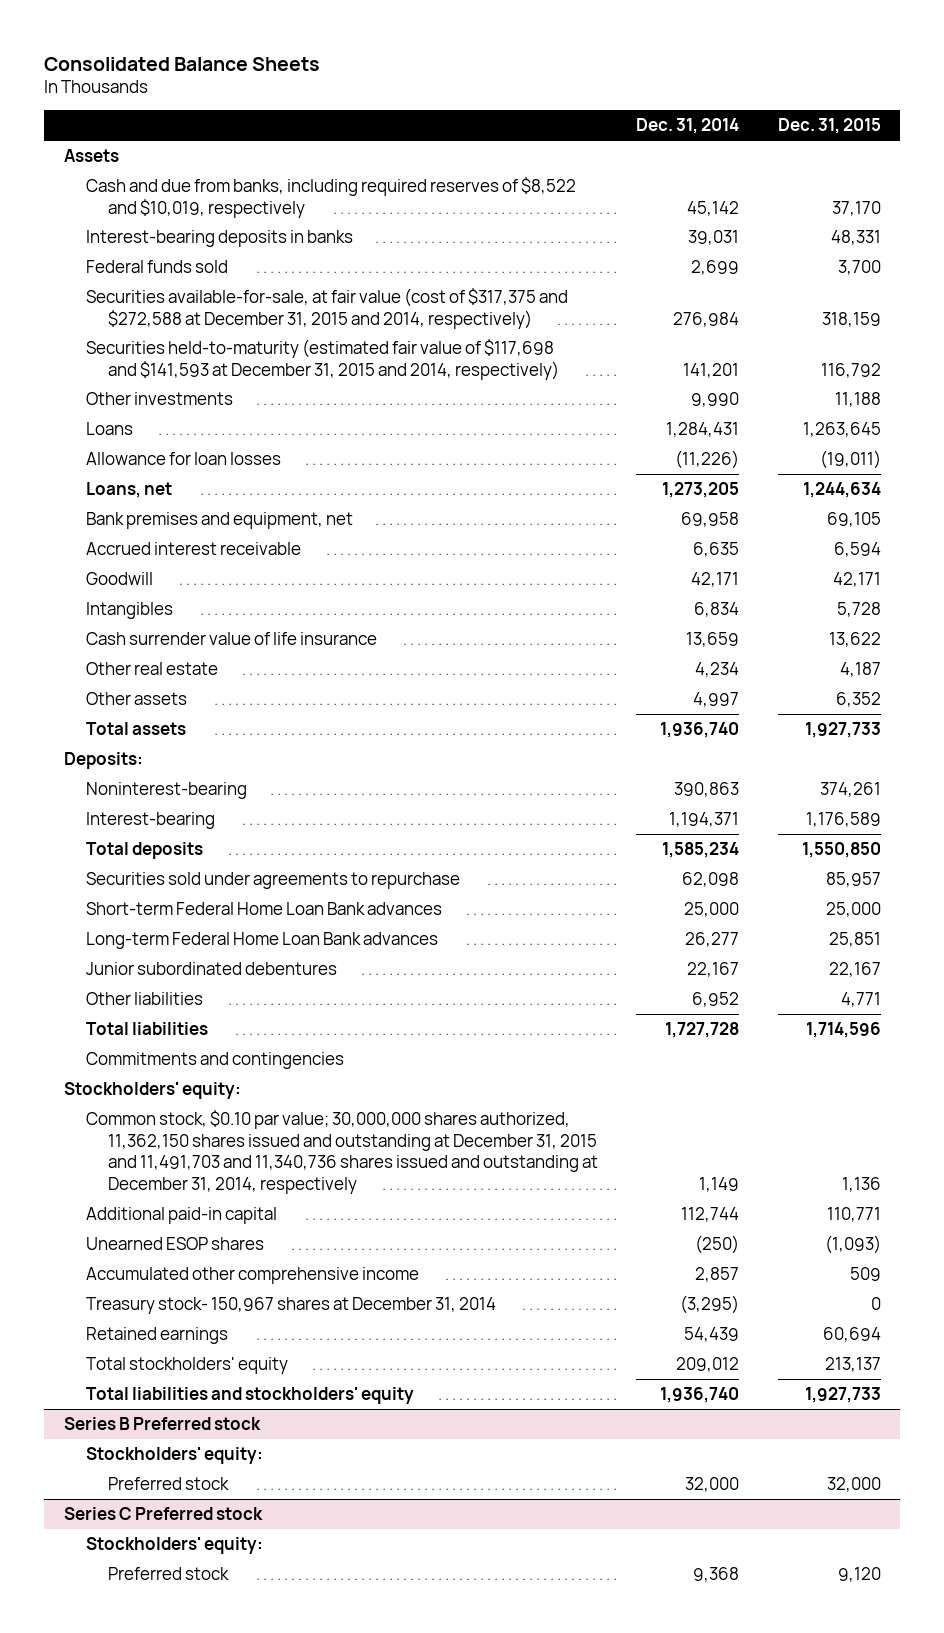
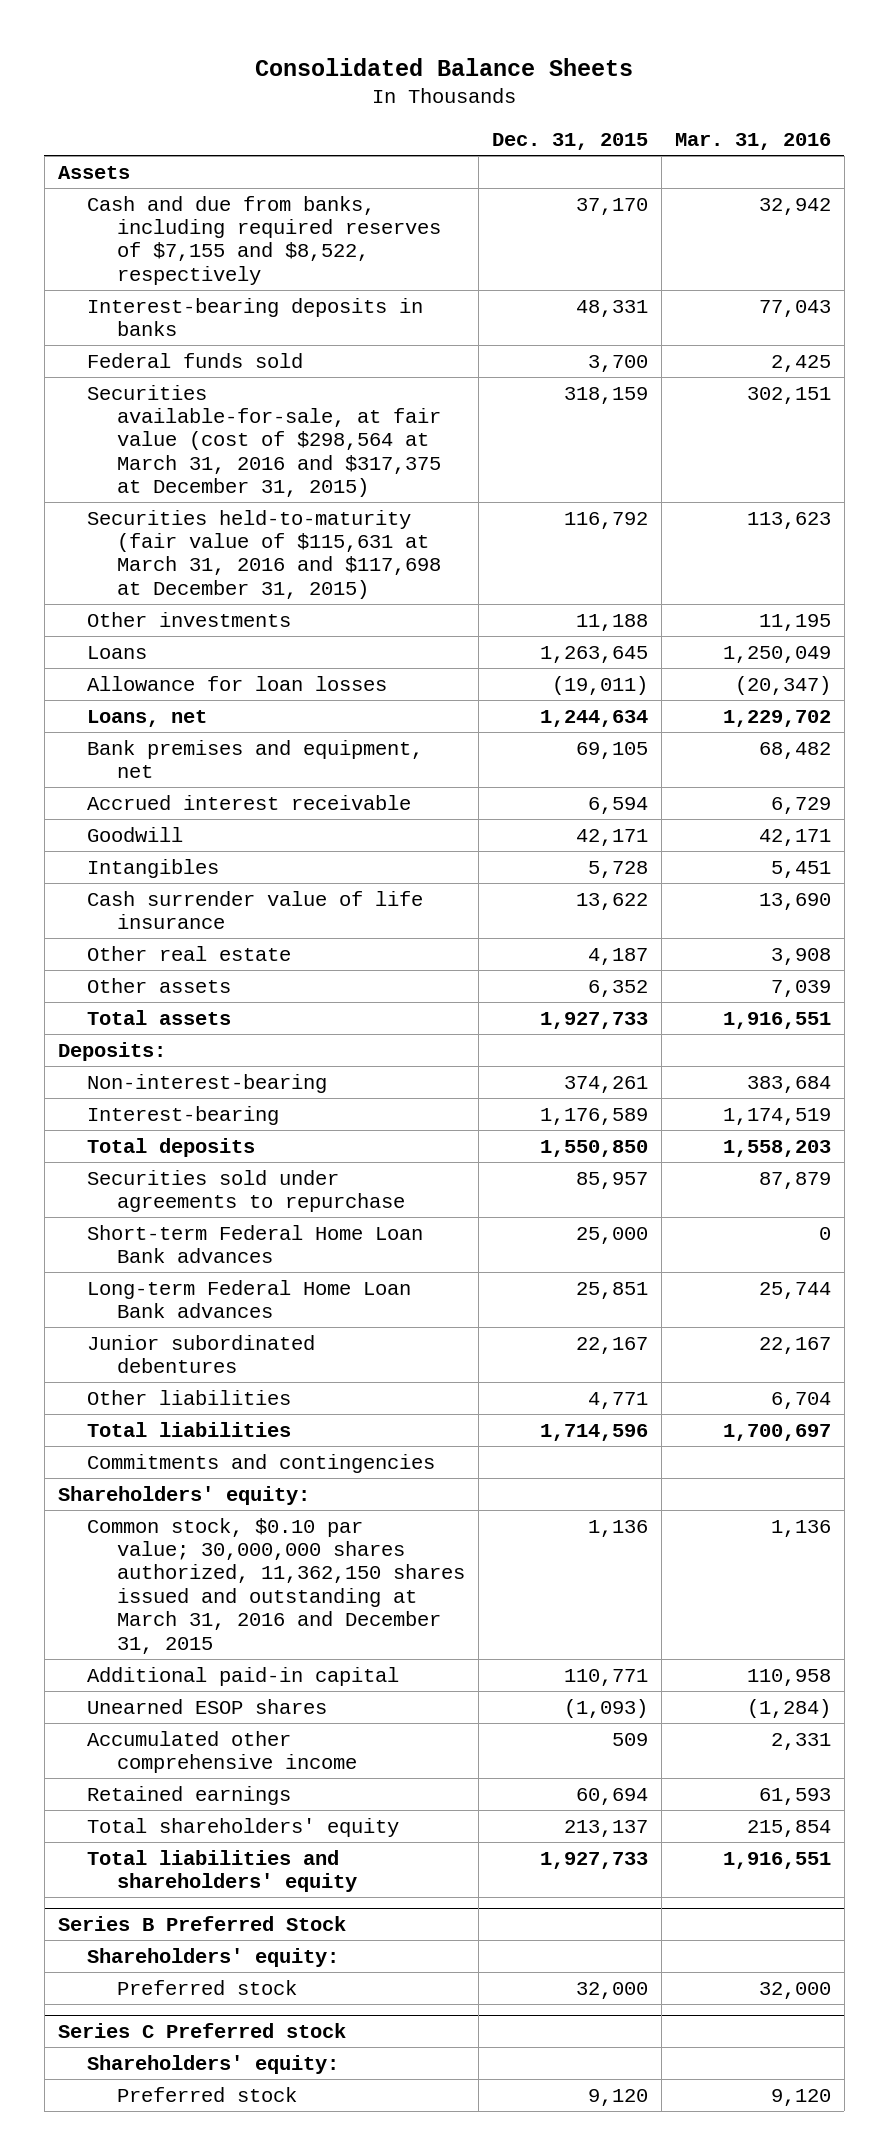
- | Dec. 31, 2014 | Dec. 31, 2015
+ | Dec. 31, 2015 | Mar. 31, 2016
- Cash and due from banks, including required reserves of $8,522 and $10,019, respectively | 45,142 | 37,170
+ Cash and due from banks, including required reserves of $7,155 and $8,522, respectively | 37,170 | 32,942
- Securities available-for-sale, at fair value (cost of $317,375 and $272,588 at December 31, 2015 and 2014, respectively) | 276,984 | 318,159
- Securities held-to-maturity (estimated fair value of $117,698 and $141,593 at December 31, 2015 and 2014, respectively) | 141,201 | 116,792
+ Securities available-for-sale, at fair value (cost of $298,564 at March 31, 2016 and $317,375 at December 31, 2015) | 318,159 | 302,151
+ Securities held-to-maturity (fair value of $115,631 at March 31, 2016 and $117,698 at December 31, 2015) | 116,792 | 113,623
- Noninterest-bearing | 390,863 | 374,261
+ Non-interest-bearing | 374,261 | 383,684
- Stockholders' equity:
- Common stock, $0.10 par value; 30,000,000 shares authorized, 11,362,150 shares issued and outstanding at December 31, 2015 and 11,491,703 and 11,340,736 shares issued and outstanding at December 31, 2014, respectively | 1,149 | 1,136
+ Shareholders' equity:
+ Common stock, $0.10 par value; 30,000,000 shares authorized, 11,362,150 shares issued and outstanding at March 31, 2016 and December 31, 2015 | 1,136 | 1,136
- Treasury stock- 150,967 shares at December 31, 2014 | (3,295) | 0
- Total stockholders' equity | 209,012 | 213,137
- Total liabilities and stockholders' equity | 1,936,740 | 1,927,733
- Series B Preferred stock
- Stockholders' equity:
+ Total shareholders' equity | 213,137 | 215,854
+ Total liabilities and shareholders' equity | 1,927,733 | 1,916,551
+ Series B Preferred Stock
+ Shareholders' equity:
@ Series C Preferred stock
- Stockholders' equity:
+ Shareholders' equity:

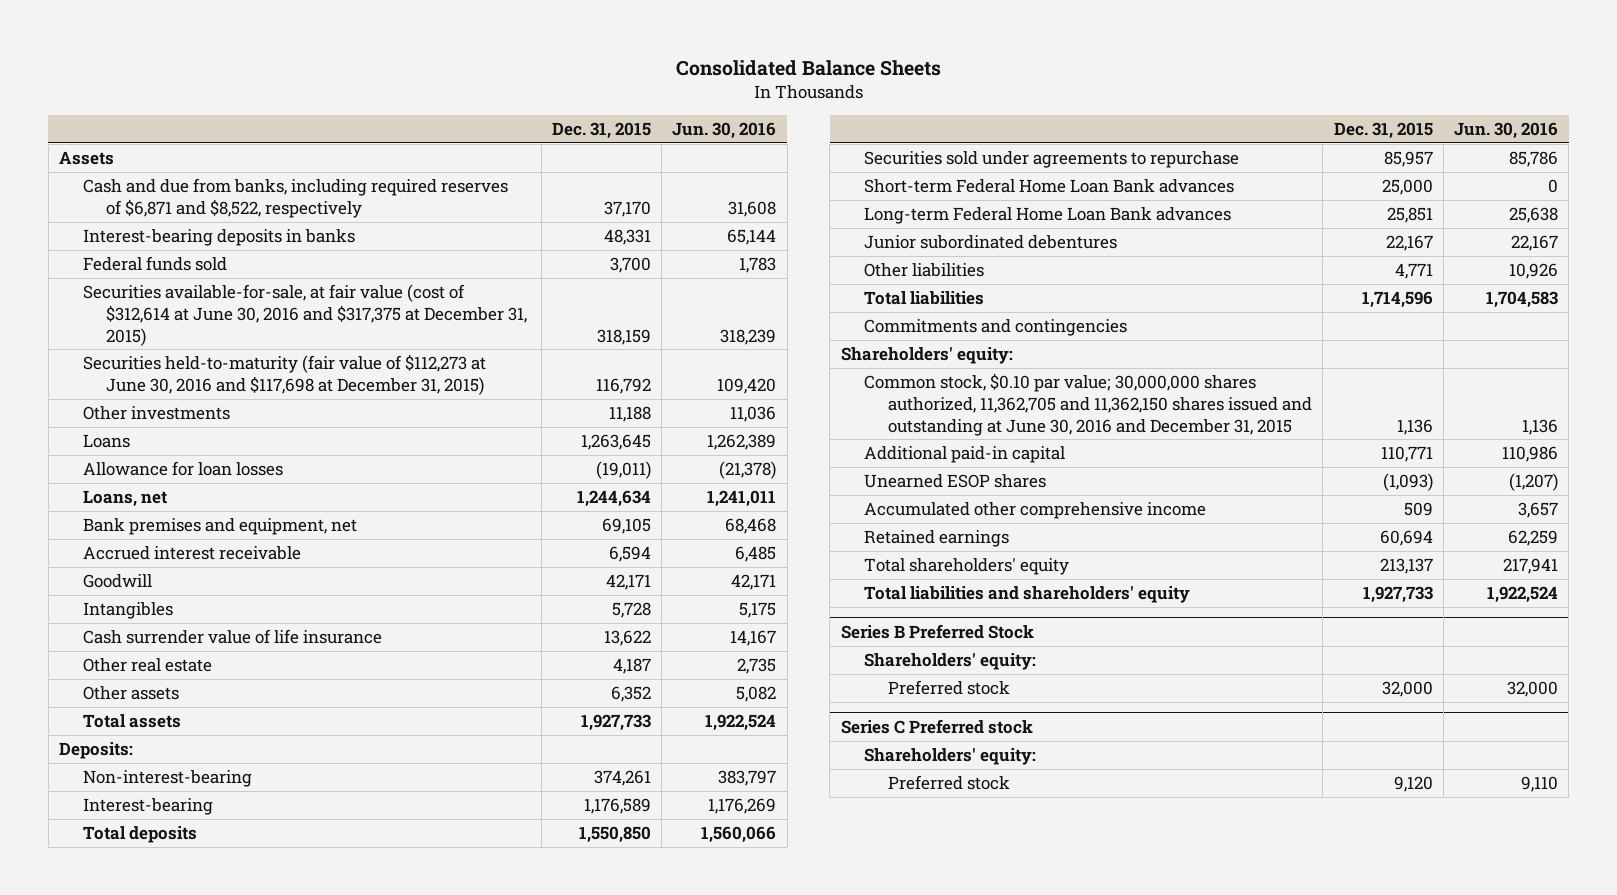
- | Dec. 31, 2015 | Mar. 31, 2016
+ | Dec. 31, 2015 | Jun. 30, 2016
- Cash and due from banks, including required reserves of $7,155 and $8,522, respectively | 37,170 | 32,942
+ Cash and due from banks, including required reserves of $6,871 and $8,522, respectively | 37,170 | 31,608
- Securities available-for-sale, at fair value (cost of $298,564 at March 31, 2016 and $317,375 at December 31, 2015) | 318,159 | 302,151
- Securities held-to-maturity (fair value of $115,631 at March 31, 2016 and $117,698 at December 31, 2015) | 116,792 | 113,623
+ Securities available-for-sale, at fair value (cost of $312,614 at June 30, 2016 and $317,375 at December 31, 2015) | 318,159 | 318,239
+ Securities held-to-maturity (fair value of $112,273 at June 30, 2016 and $117,698 at December 31, 2015) | 116,792 | 109,420
- Common stock, $0.10 par value; 30,000,000 shares authorized, 11,362,150 shares issued and outstanding at March 31, 2016 and December 31, 2015 | 1,136 | 1,136
+ Common stock, $0.10 par value; 30,000,000 shares authorized, 11,362,705 and 11,362,150 shares issued and outstanding at June 30, 2016 and December 31, 2015 | 1,136 | 1,136

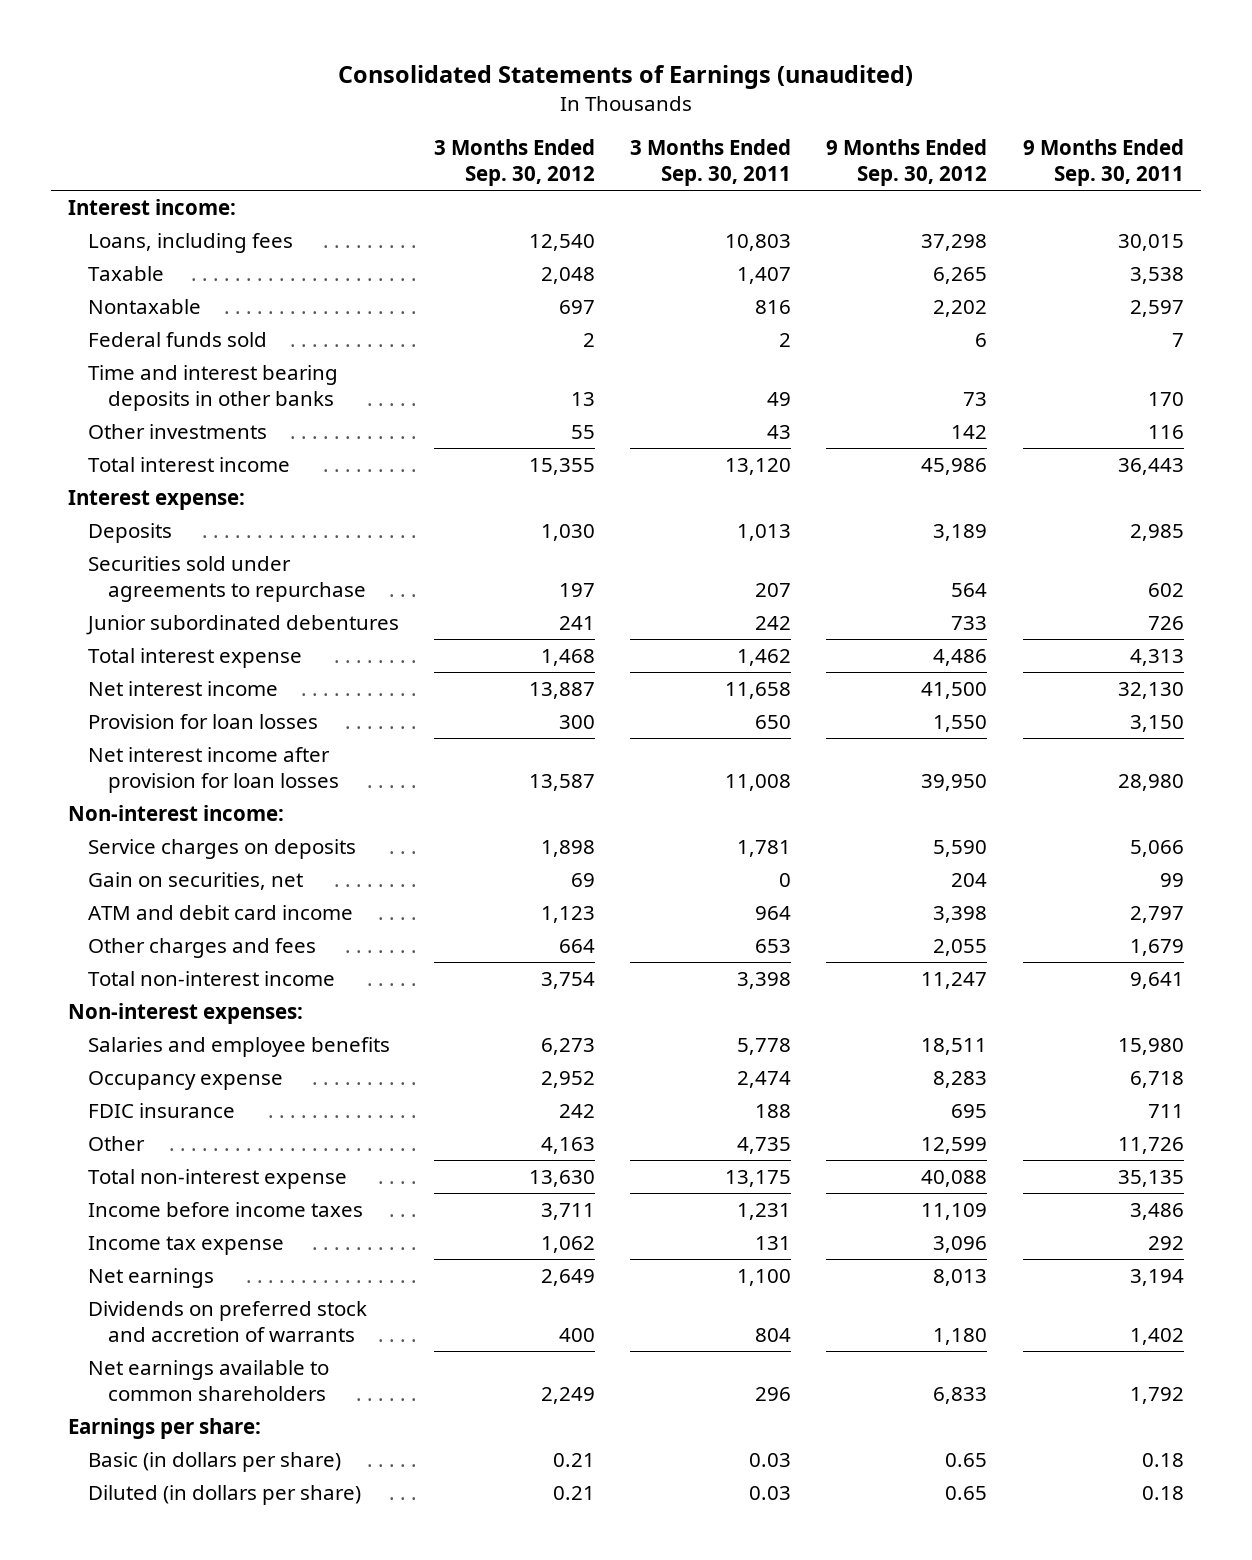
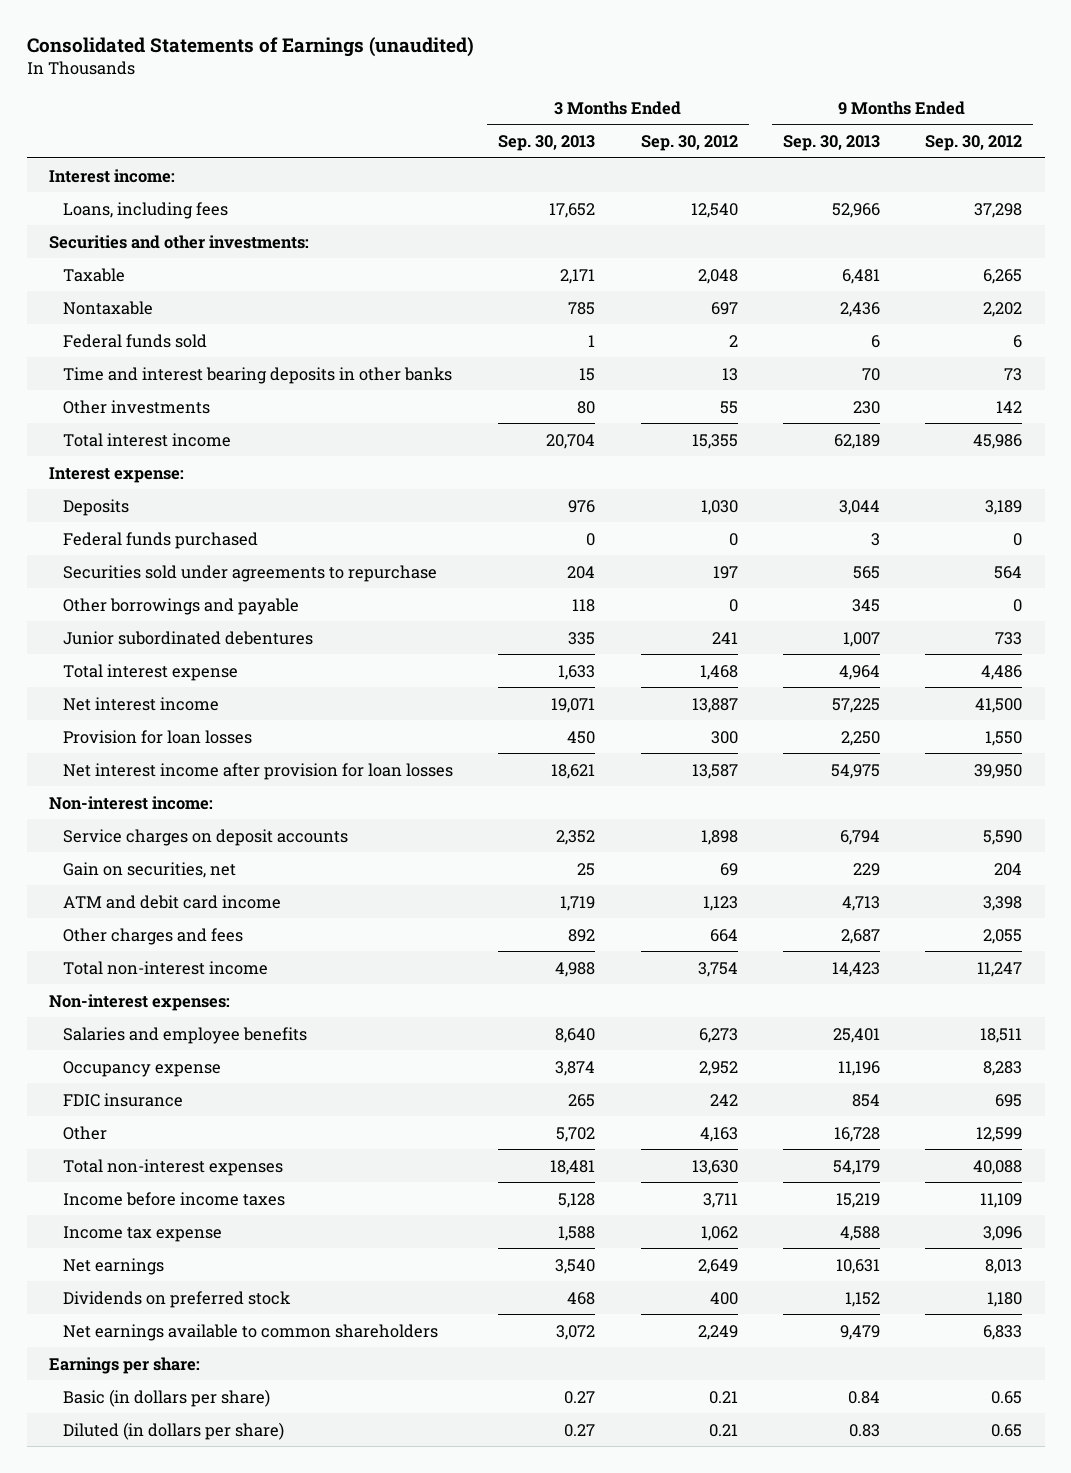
- | 3 Months Ended Sep. 30, 2012 | 3 Months Ended Sep. 30, 2011 | 9 Months Ended Sep. 30, 2012 | 9 Months Ended Sep. 30, 2011
+ | 3 Months Ended Sep. 30, 2013 | 3 Months Ended Sep. 30, 2012 | 9 Months Ended Sep. 30, 2013 | 9 Months Ended Sep. 30, 2012
+ Securities and other investments:
+ Federal funds purchased | 0 | 0 | 3 | 0
+ Other borrowings and payable | 118 | 0 | 345 | 0
- Service charges on deposits | 1,898 | 1,781 | 5,590 | 5,066
+ Service charges on deposit accounts | 2,352 | 1,898 | 6,794 | 5,590
- Total non-interest expense | 13,630 | 13,175 | 40,088 | 35,135
+ Total non-interest expenses | 18,481 | 13,630 | 54,179 | 40,088
- Dividends on preferred stock and accretion of warrants | 400 | 804 | 1,180 | 1,402
+ Dividends on preferred stock | 468 | 400 | 1,152 | 1,180

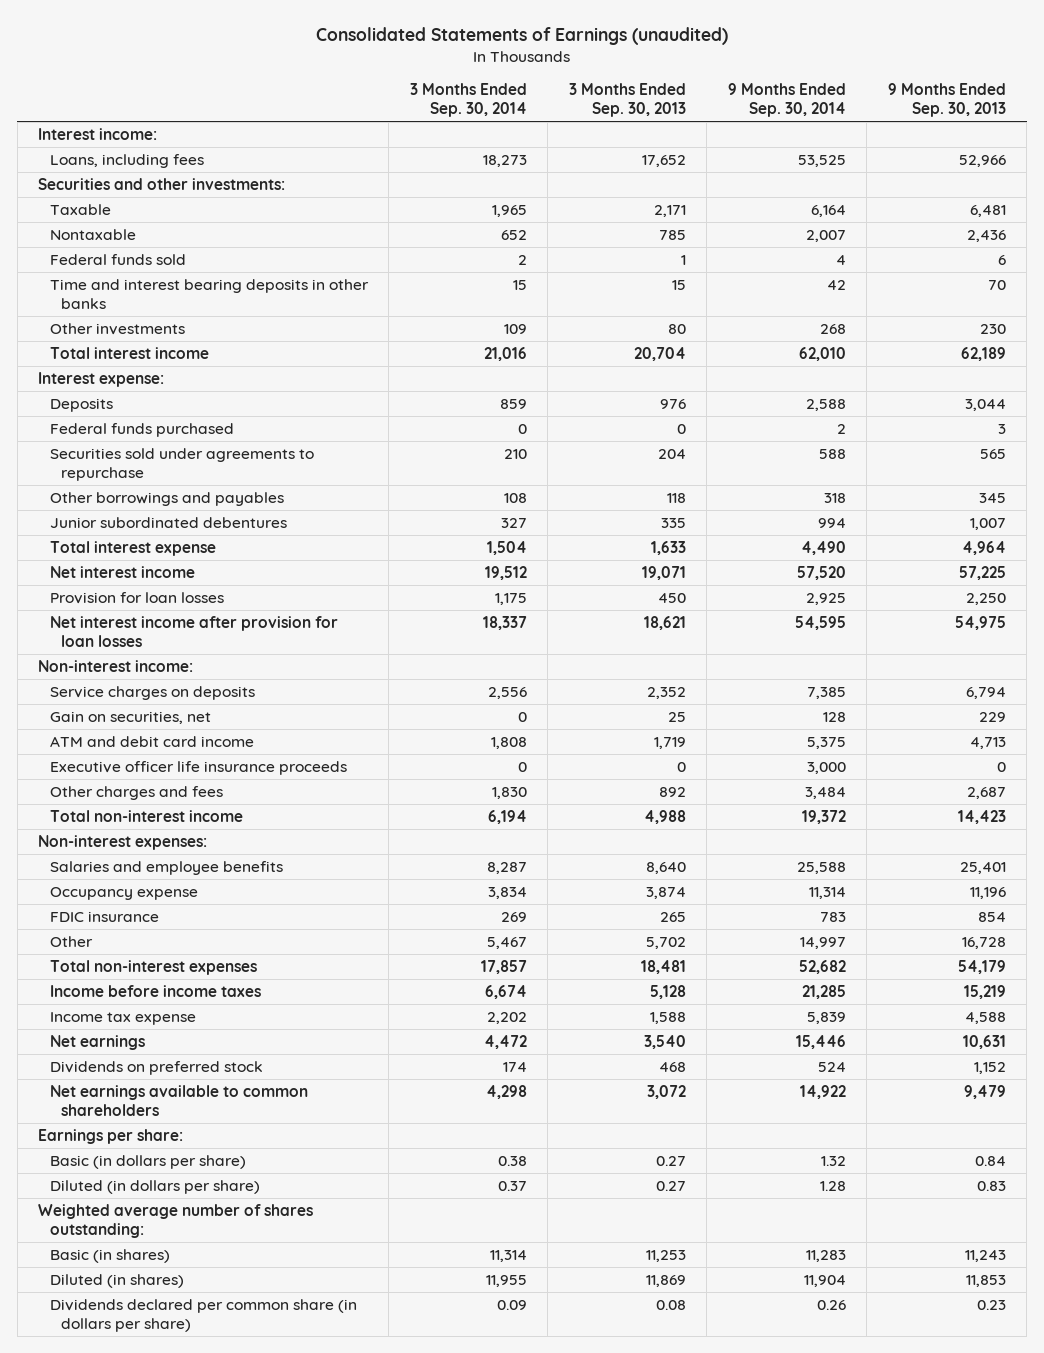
- | 3 Months Ended Sep. 30, 2013 | 3 Months Ended Sep. 30, 2012 | 9 Months Ended Sep. 30, 2013 | 9 Months Ended Sep. 30, 2012
+ | 3 Months Ended Sep. 30, 2014 | 3 Months Ended Sep. 30, 2013 | 9 Months Ended Sep. 30, 2014 | 9 Months Ended Sep. 30, 2013
- Other borrowings and payable | 118 | 0 | 345 | 0
+ Other borrowings and payables | 108 | 118 | 318 | 345
- Service charges on deposit accounts | 2,352 | 1,898 | 6,794 | 5,590
+ Service charges on deposits | 2,556 | 2,352 | 7,385 | 6,794
+ Executive officer life insurance proceeds | 0 | 0 | 3,000 | 0
+ Weighted average number of shares outstanding:
+ Basic (in shares) | 11,314 | 11,253 | 11,283 | 11,243
+ Diluted (in shares) | 11,955 | 11,869 | 11,904 | 11,853
+ Dividends declared per common share (in dollars per share) | 0.09 | 0.08 | 0.26 | 0.23

